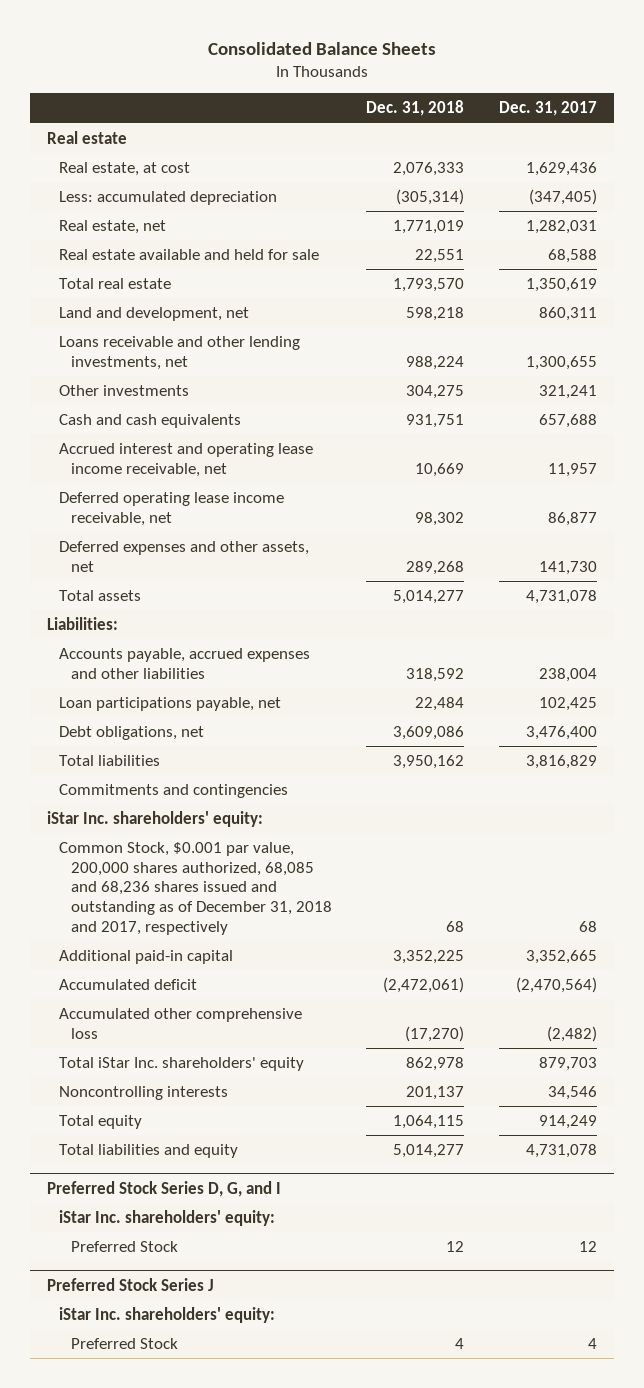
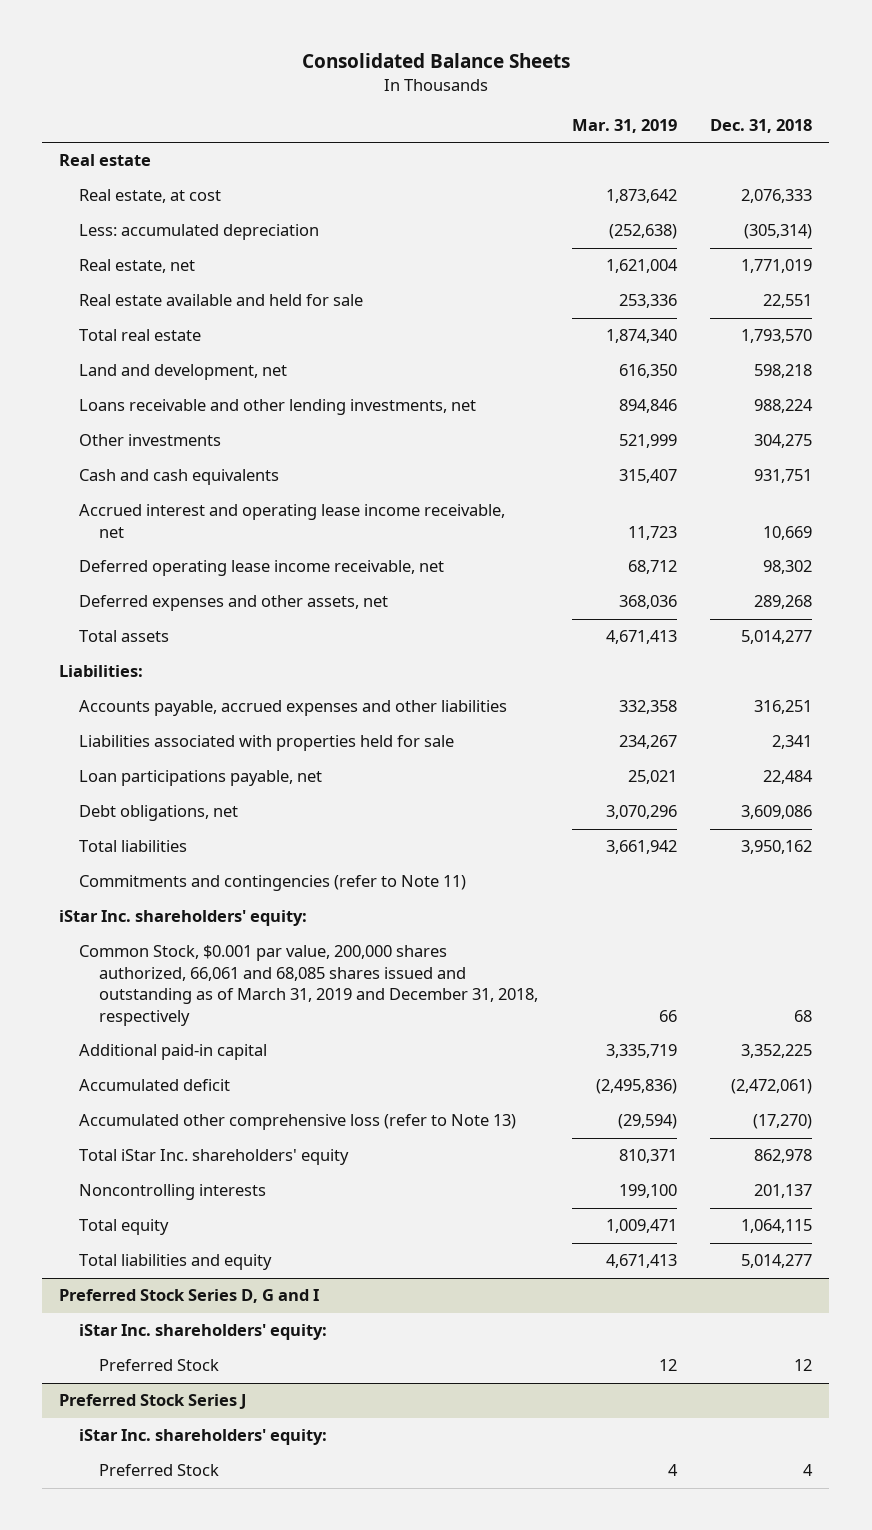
- | Dec. 31, 2018 | Dec. 31, 2017
+ | Mar. 31, 2019 | Dec. 31, 2018
- Accounts payable, accrued expenses and other liabilities | 318,592 | 238,004
+ Accounts payable, accrued expenses and other liabilities | 332,358 | 316,251
+ Liabilities associated with properties held for sale | 234,267 | 2,341
- Commitments and contingencies
+ Commitments and contingencies (refer to Note 11)
- Common Stock, $0.001 par value, 200,000 shares authorized, 68,085 and 68,236 shares issued and outstanding as of December 31, 2018 and 2017, respectively | 68 | 68
+ Common Stock, $0.001 par value, 200,000 shares authorized, 66,061 and 68,085 shares issued and outstanding as of March 31, 2019 and December 31, 2018, respectively | 66 | 68
- Accumulated other comprehensive loss | (17,270) | (2,482)
+ Accumulated other comprehensive loss (refer to Note 13) | (29,594) | (17,270)
- Preferred Stock Series D, G, and I
+ Preferred Stock Series D, G and I

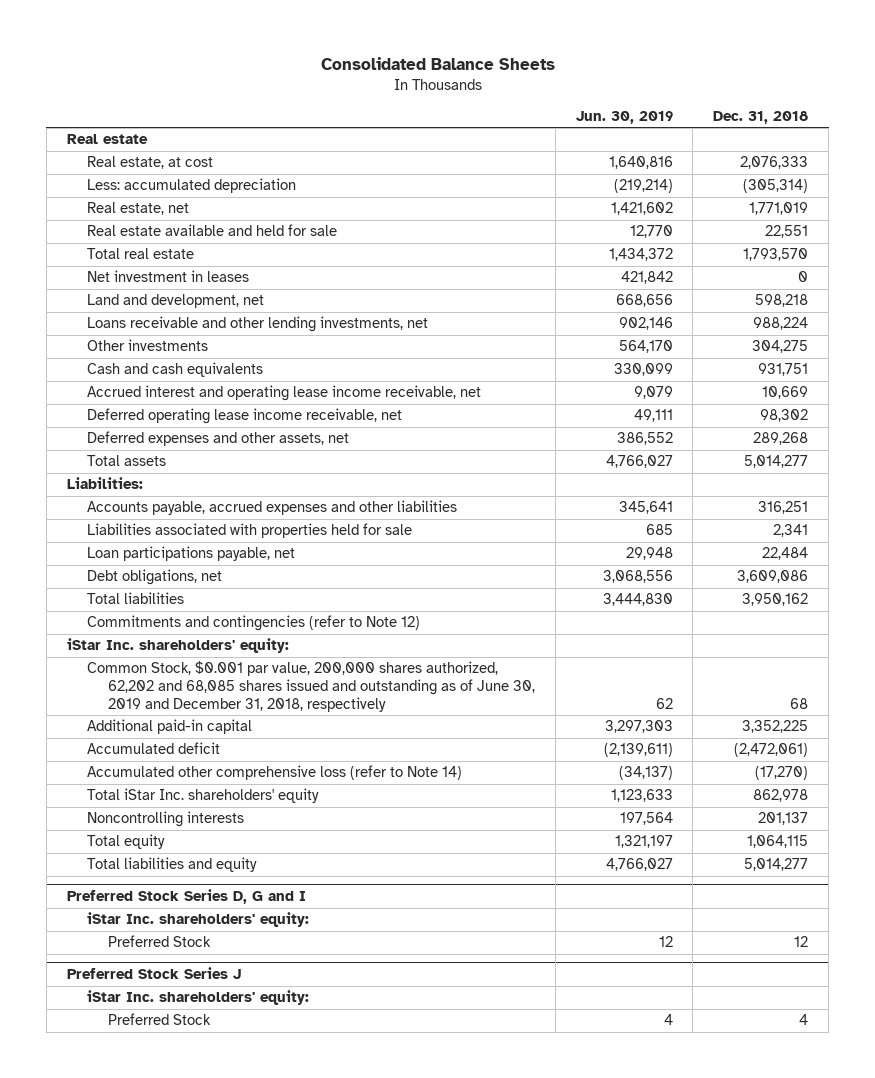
- | Mar. 31, 2019 | Dec. 31, 2018
+ | Jun. 30, 2019 | Dec. 31, 2018
+ Net investment in leases | 421,842 | 0
- Commitments and contingencies (refer to Note 11)
+ Commitments and contingencies (refer to Note 12)
- Common Stock, $0.001 par value, 200,000 shares authorized, 66,061 and 68,085 shares issued and outstanding as of March 31, 2019 and December 31, 2018, respectively | 66 | 68
+ Common Stock, $0.001 par value, 200,000 shares authorized, 62,202 and 68,085 shares issued and outstanding as of June 30, 2019 and December 31, 2018, respectively | 62 | 68
- Accumulated other comprehensive loss (refer to Note 13) | (29,594) | (17,270)
+ Accumulated other comprehensive loss (refer to Note 14) | (34,137) | (17,270)

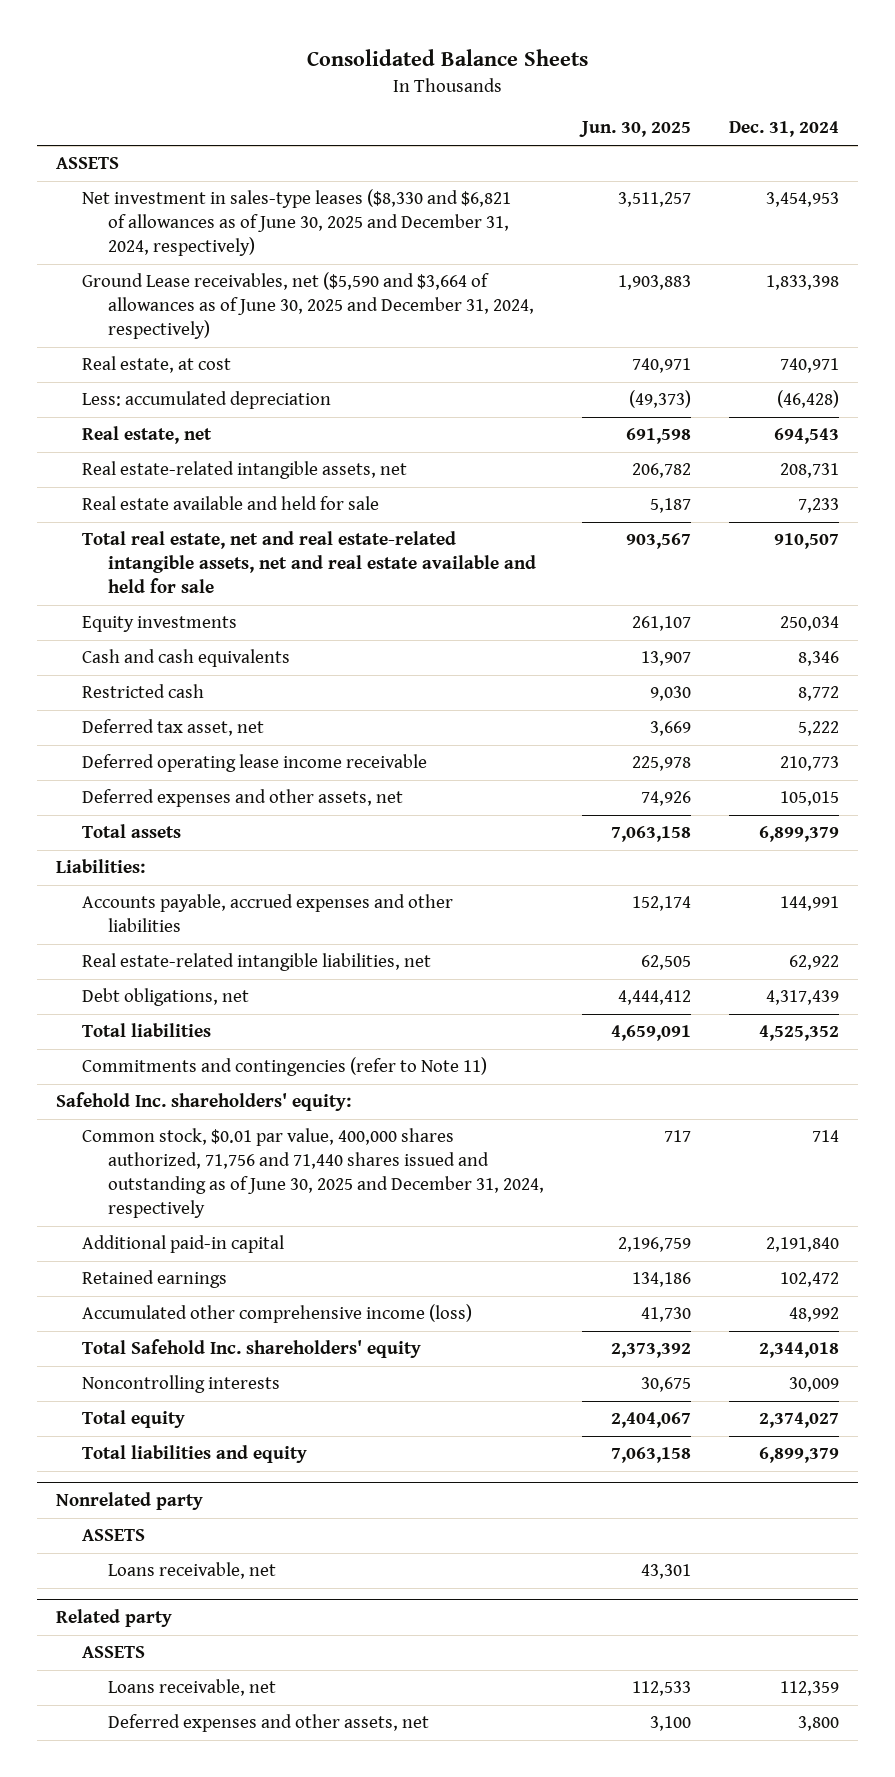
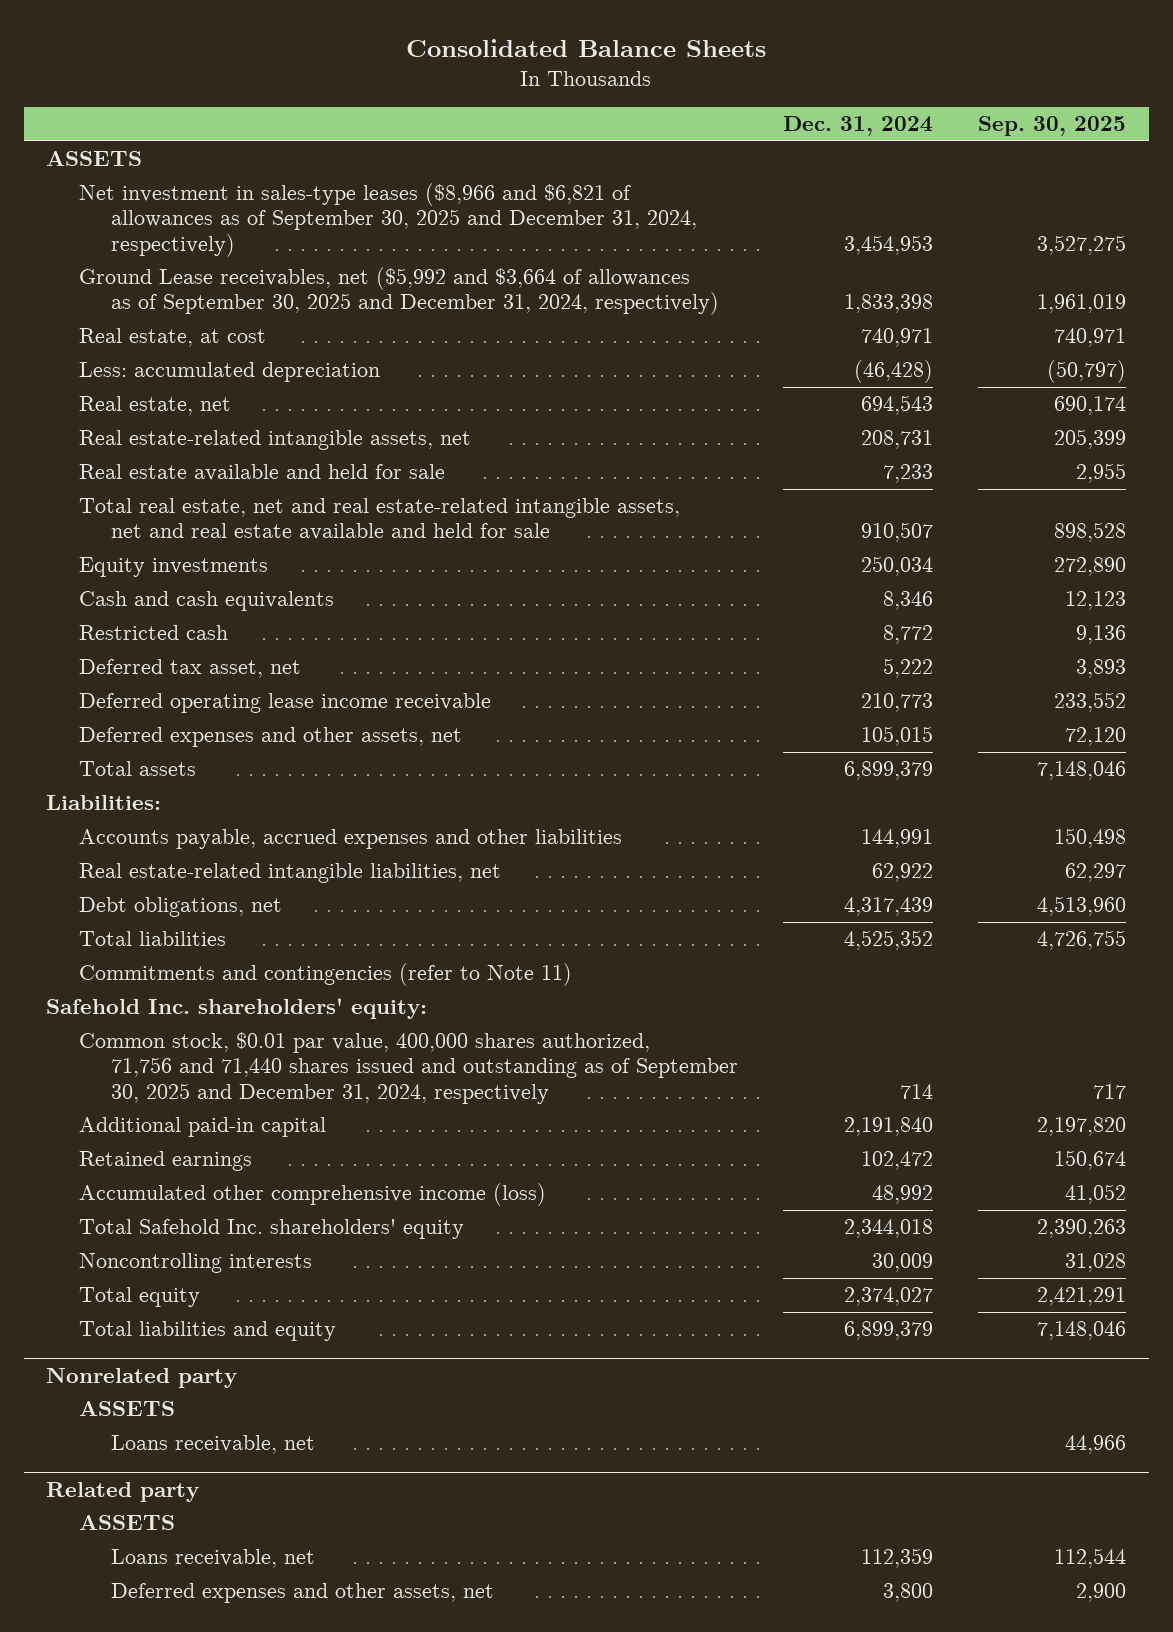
- | Jun. 30, 2025 | Dec. 31, 2024
+ | Dec. 31, 2024 | Sep. 30, 2025
- Net investment in sales-type leases ($8,330 and $6,821 of allowances as of June 30, 2025 and December 31, 2024, respectively) | 3,511,257 | 3,454,953
- Ground Lease receivables, net ($5,590 and $3,664 of allowances as of June 30, 2025 and December 31, 2024, respectively) | 1,903,883 | 1,833,398
+ Net investment in sales-type leases ($8,966 and $6,821 of allowances as of September 30, 2025 and December 31, 2024, respectively) | 3,454,953 | 3,527,275
+ Ground Lease receivables, net ($5,992 and $3,664 of allowances as of September 30, 2025 and December 31, 2024, respectively) | 1,833,398 | 1,961,019
- Common stock, $0.01 par value, 400,000 shares authorized, 71,756 and 71,440 shares issued and outstanding as of June 30, 2025 and December 31, 2024, respectively | 717 | 714
+ Common stock, $0.01 par value, 400,000 shares authorized, 71,756 and 71,440 shares issued and outstanding as of September 30, 2025 and December 31, 2024, respectively | 714 | 717

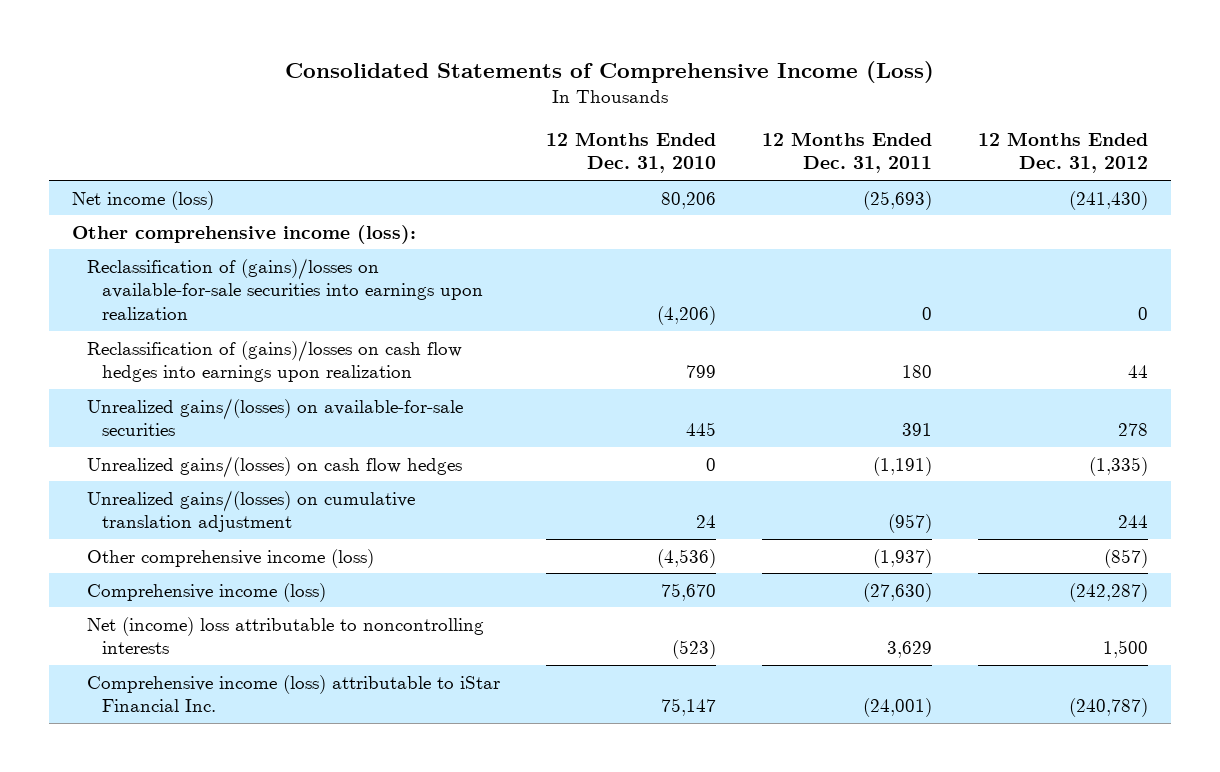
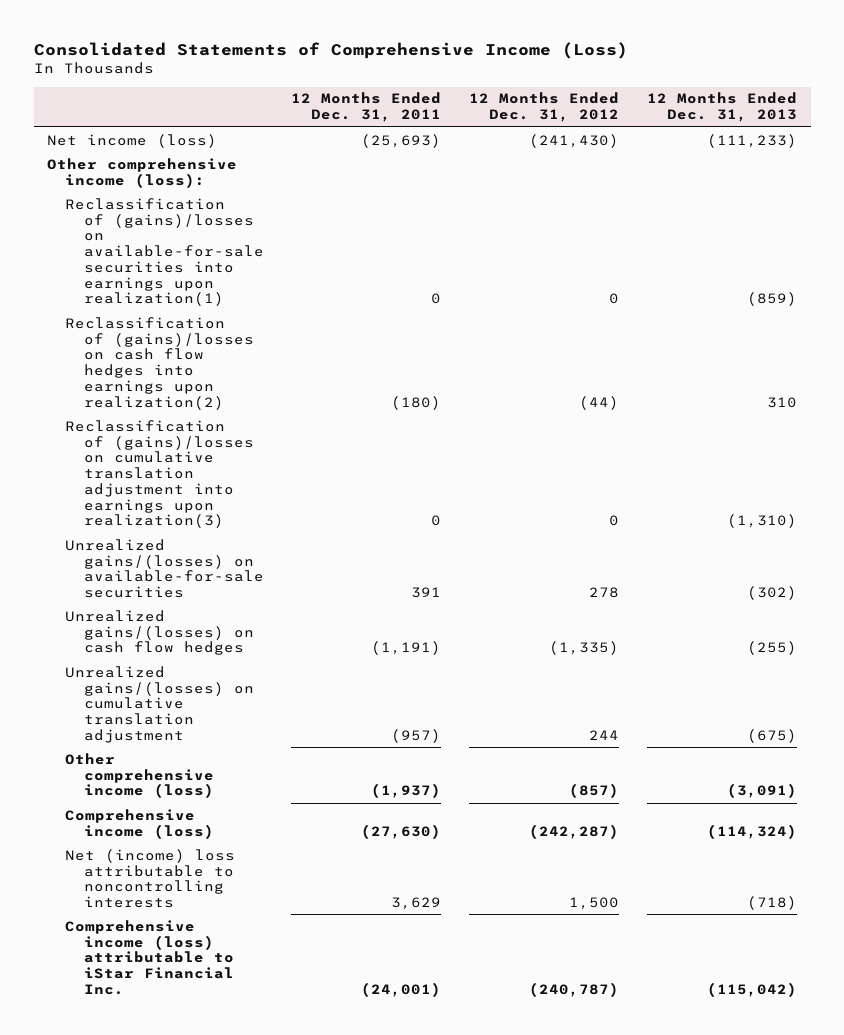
- | 12 Months Ended Dec. 31, 2010 | 12 Months Ended Dec. 31, 2011 | 12 Months Ended Dec. 31, 2012
+ | 12 Months Ended Dec. 31, 2011 | 12 Months Ended Dec. 31, 2012 | 12 Months Ended Dec. 31, 2013
- Reclassification of (gains)/losses on available-for-sale securities into earnings upon realization | (4,206) | 0 | 0
- Reclassification of (gains)/losses on cash flow hedges into earnings upon realization | 799 | 180 | 44
+ Reclassification of (gains)/losses on available-for-sale securities into earnings upon realization(1) | 0 | 0 | (859)
+ Reclassification of (gains)/losses on cash flow hedges into earnings upon realization(2) | (180) | (44) | 310
+ Reclassification of (gains)/losses on cumulative translation adjustment into earnings upon realization(3) | 0 | 0 | (1,310)

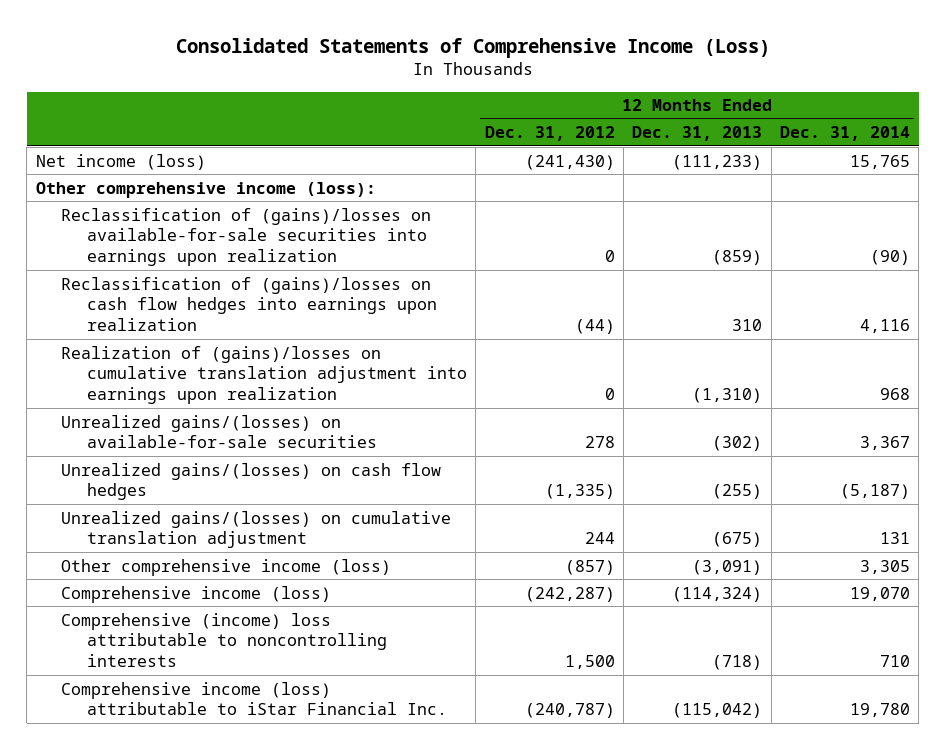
- | 12 Months Ended Dec. 31, 2011 | 12 Months Ended Dec. 31, 2012 | 12 Months Ended Dec. 31, 2013
+ | 12 Months Ended Dec. 31, 2012 | 12 Months Ended Dec. 31, 2013 | 12 Months Ended Dec. 31, 2014
- Reclassification of (gains)/losses on available-for-sale securities into earnings upon realization(1) | 0 | 0 | (859)
- Reclassification of (gains)/losses on cash flow hedges into earnings upon realization(2) | (180) | (44) | 310
- Reclassification of (gains)/losses on cumulative translation adjustment into earnings upon realization(3) | 0 | 0 | (1,310)
+ Reclassification of (gains)/losses on available-for-sale securities into earnings upon realization | 0 | (859) | (90)
+ Reclassification of (gains)/losses on cash flow hedges into earnings upon realization | (44) | 310 | 4,116
+ Realization of (gains)/losses on cumulative translation adjustment into earnings upon realization | 0 | (1,310) | 968
- Net (income) loss attributable to noncontrolling interests | 3,629 | 1,500 | (718)
+ Comprehensive (income) loss attributable to noncontrolling interests | 1,500 | (718) | 710

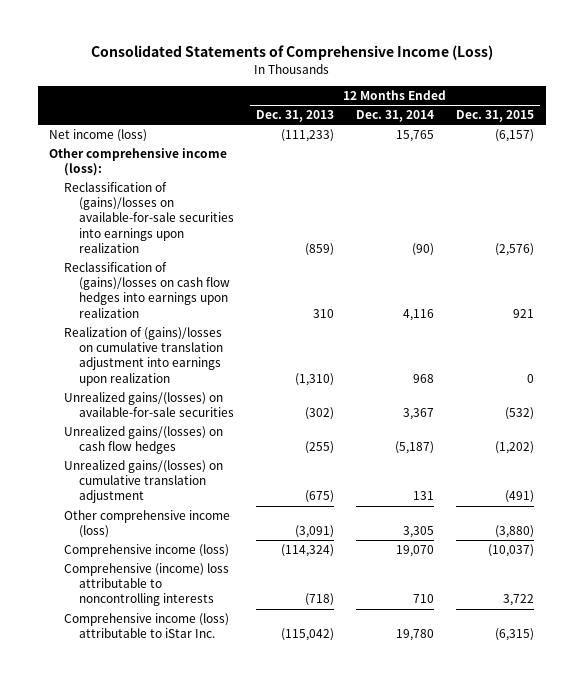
- | 12 Months Ended Dec. 31, 2012 | 12 Months Ended Dec. 31, 2013 | 12 Months Ended Dec. 31, 2014
+ | 12 Months Ended Dec. 31, 2013 | 12 Months Ended Dec. 31, 2014 | 12 Months Ended Dec. 31, 2015
- Comprehensive income (loss) attributable to iStar Financial Inc. | (240,787) | (115,042) | 19,780
+ Comprehensive income (loss) attributable to iStar Inc. | (115,042) | 19,780 | (6,315)

